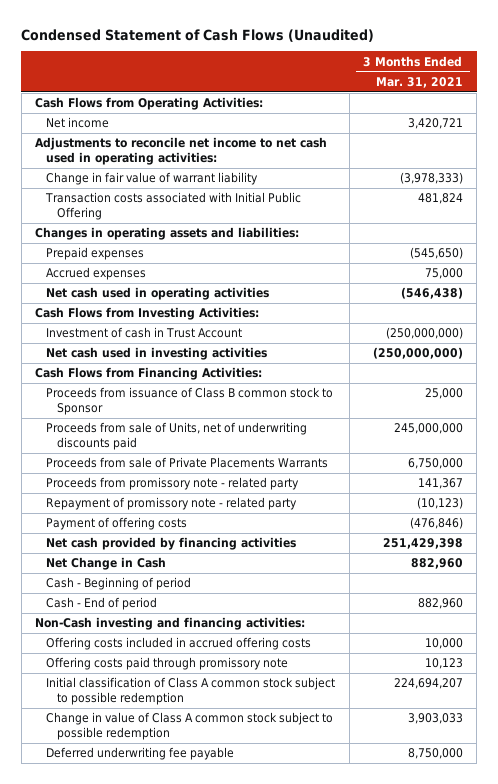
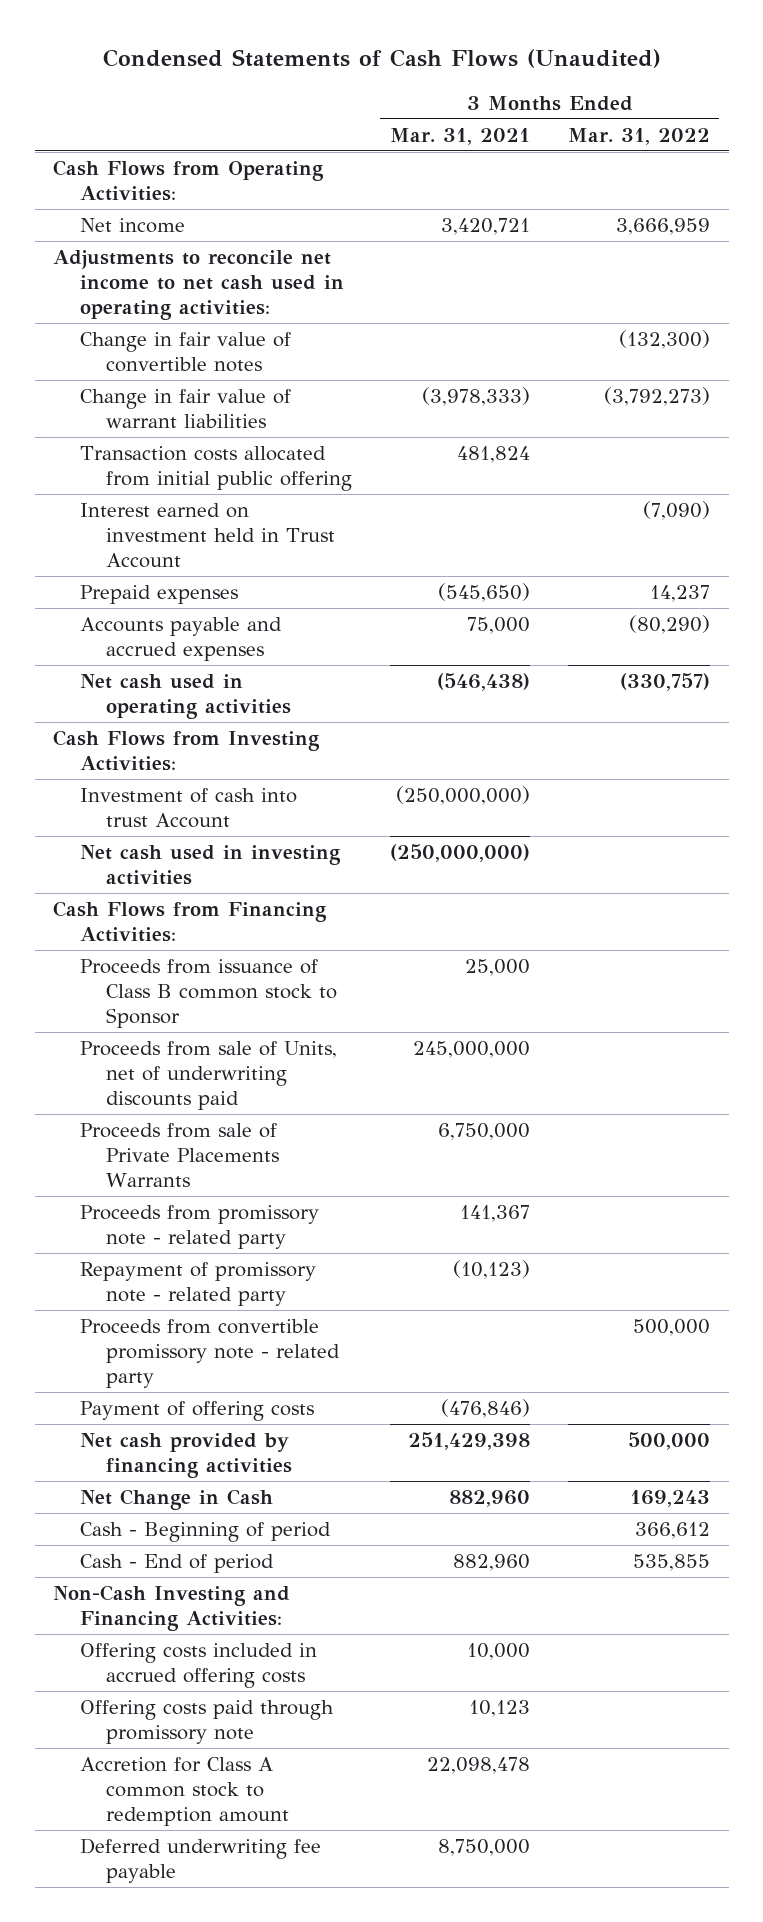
- Condensed Statement of Cash Flows (Unaudited)
+ Condensed Statements of Cash Flows (Unaudited)
- | 3 Months Ended Mar. 31, 2021
+ | 3 Months Ended Mar. 31, 2021 | 3 Months Ended Mar. 31, 2022
- Change in fair value of warrant liability | (3,978,333)
- Transaction costs associated with Initial Public Offering | 481,824
- Changes in operating assets and liabilities:
+ Change in fair value of convertible notes | | (132,300)
+ Change in fair value of warrant liabilities | (3,978,333) | (3,792,273)
+ Transaction costs allocated from initial public offering | 481,824 |
+ Interest earned on investment held in Trust Account | | (7,090)
- Accrued expenses | 75,000
+ Accounts payable and accrued expenses | 75,000 | (80,290)
- Investment of cash in Trust Account | (250,000,000)
+ Investment of cash into trust Account | (250,000,000) |
+ Proceeds from convertible promissory note - related party | | 500,000
- Non-Cash investing and financing activities:
+ Non-Cash Investing and Financing Activities:
- Initial classification of Class A common stock subject to possible redemption | 224,694,207
- Change in value of Class A common stock subject to possible redemption | 3,903,033
+ Accretion for Class A common stock to redemption amount | 22,098,478 |

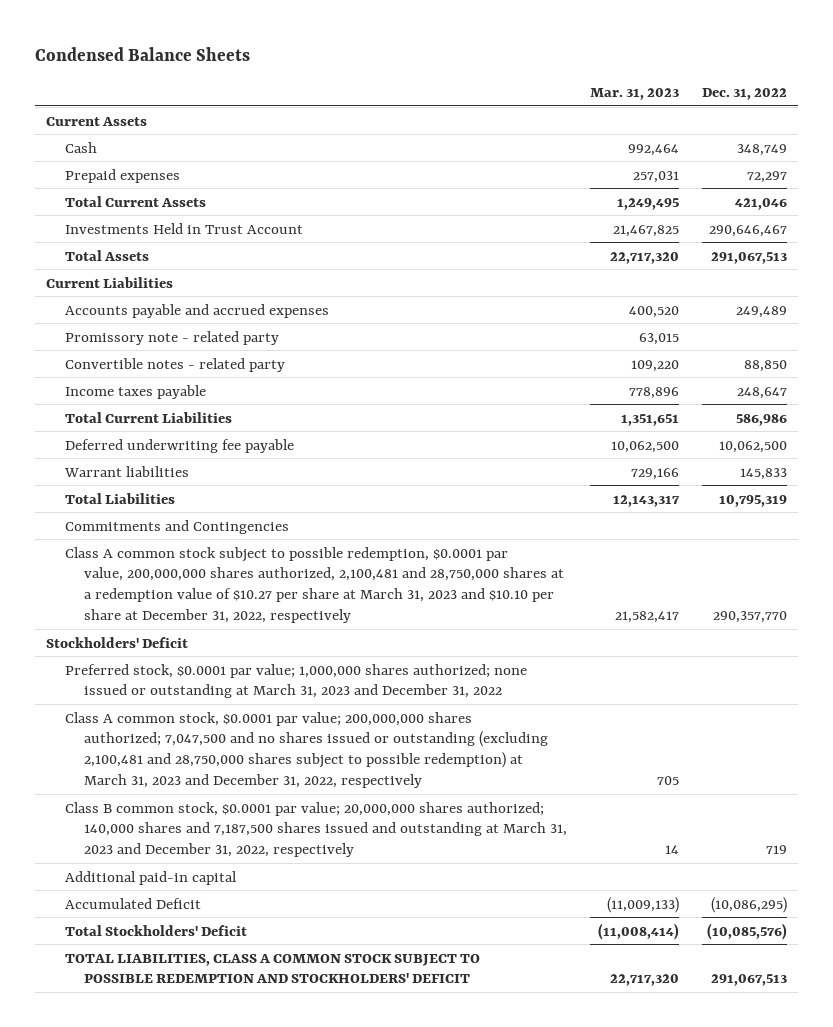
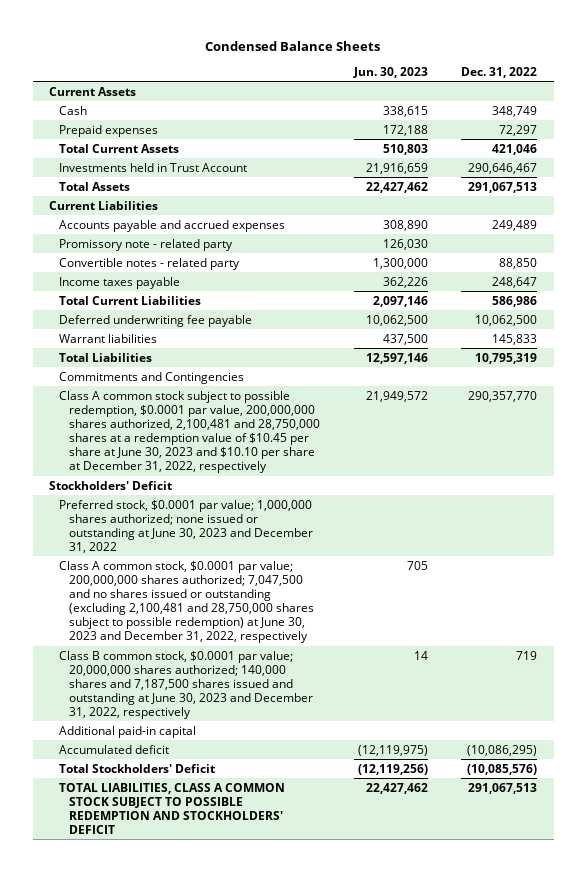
- | Mar. 31, 2023 | Dec. 31, 2022
+ | Jun. 30, 2023 | Dec. 31, 2022
- Investments Held in Trust Account | 21,467,825 | 290,646,467
+ Investments held in Trust Account | 21,916,659 | 290,646,467
- Class A common stock subject to possible redemption, $0.0001 par value, 200,000,000 shares authorized, 2,100,481 and 28,750,000 shares at a redemption value of $10.27 per share at March 31, 2023 and $10.10 per share at December 31, 2022, respectively | 21,582,417 | 290,357,770
+ Class A common stock subject to possible redemption, $0.0001 par value, 200,000,000 shares authorized, 2,100,481 and 28,750,000 shares at a redemption value of $10.45 per share at June 30, 2023 and $10.10 per share at December 31, 2022, respectively | 21,949,572 | 290,357,770
- Preferred stock, $0.0001 par value; 1,000,000 shares authorized; none issued or outstanding at March 31, 2023 and December 31, 2022
- Class A common stock, $0.0001 par value; 200,000,000 shares authorized; 7,047,500 and no shares issued or outstanding (excluding 2,100,481 and 28,750,000 shares subject to possible redemption) at March 31, 2023 and December 31, 2022, respectively | 705 |
- Class B common stock, $0.0001 par value; 20,000,000 shares authorized; 140,000 shares and 7,187,500 shares issued and outstanding at March 31, 2023 and December 31, 2022, respectively | 14 | 719
+ Preferred stock, $0.0001 par value; 1,000,000 shares authorized; none issued or outstanding at June 30, 2023 and December 31, 2022
+ Class A common stock, $0.0001 par value; 200,000,000 shares authorized; 7,047,500 and no shares issued or outstanding (excluding 2,100,481 and 28,750,000 shares subject to possible redemption) at June 30, 2023 and December 31, 2022, respectively | 705 |
+ Class B common stock, $0.0001 par value; 20,000,000 shares authorized; 140,000 shares and 7,187,500 shares issued and outstanding at June 30, 2023 and December 31, 2022, respectively | 14 | 719
- Accumulated Deficit | (11,009,133) | (10,086,295)
+ Accumulated deficit | (12,119,975) | (10,086,295)

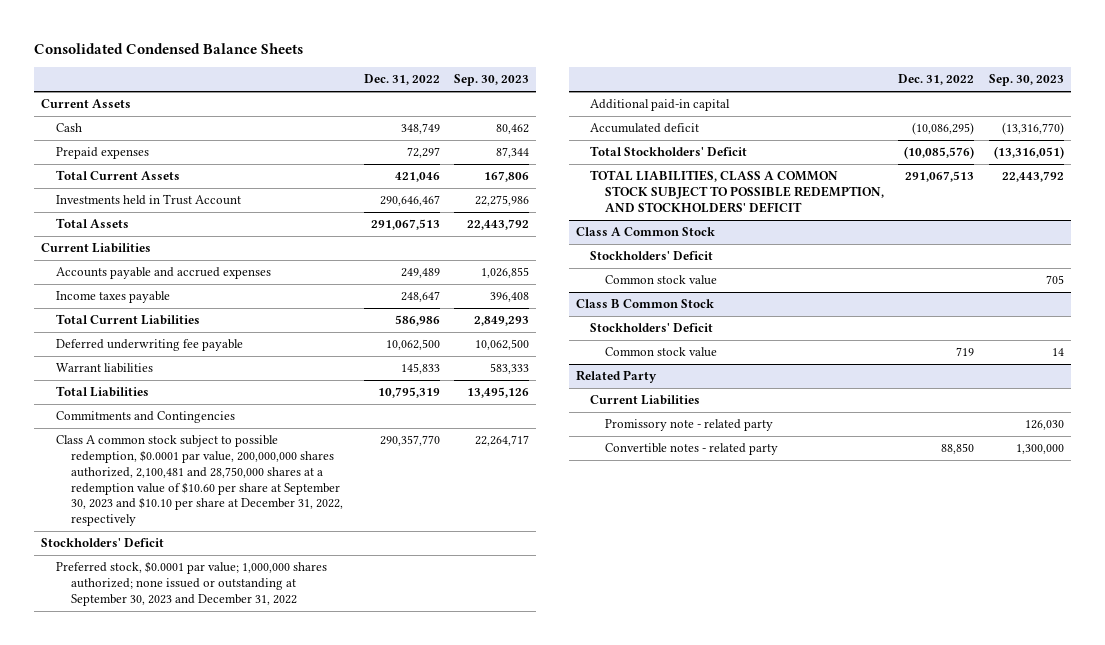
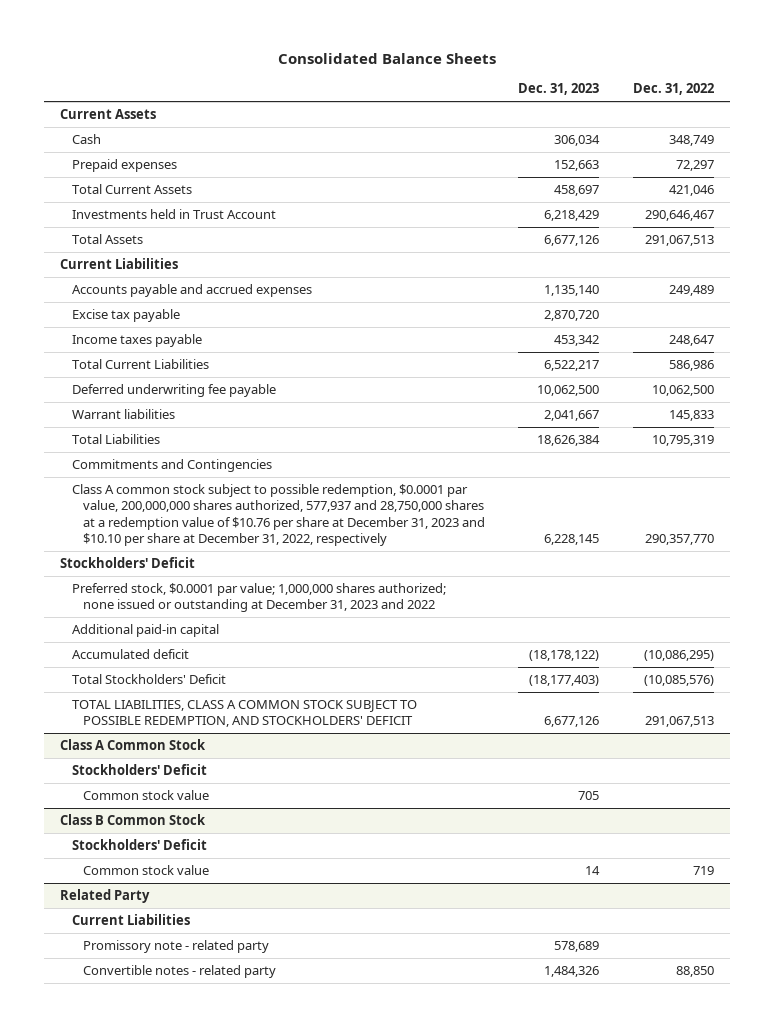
- Consolidated Condensed Balance Sheets
+ Consolidated Balance Sheets
- | Dec. 31, 2022 | Sep. 30, 2023
+ | Dec. 31, 2023 | Dec. 31, 2022
+ Excise tax payable | 2,870,720 |
- Class A common stock subject to possible redemption, $0.0001 par value, 200,000,000 shares authorized, 2,100,481 and 28,750,000 shares at a redemption value of $10.60 per share at September 30, 2023 and $10.10 per share at December 31, 2022, respectively | 290,357,770 | 22,264,717
+ Class A common stock subject to possible redemption, $0.0001 par value, 200,000,000 shares authorized, 577,937 and 28,750,000 shares at a redemption value of $10.76 per share at December 31, 2023 and $10.10 per share at December 31, 2022, respectively | 6,228,145 | 290,357,770
- Preferred stock, $0.0001 par value; 1,000,000 shares authorized; none issued or outstanding at September 30, 2023 and December 31, 2022
+ Preferred stock, $0.0001 par value; 1,000,000 shares authorized; none issued or outstanding at December 31, 2023 and 2022

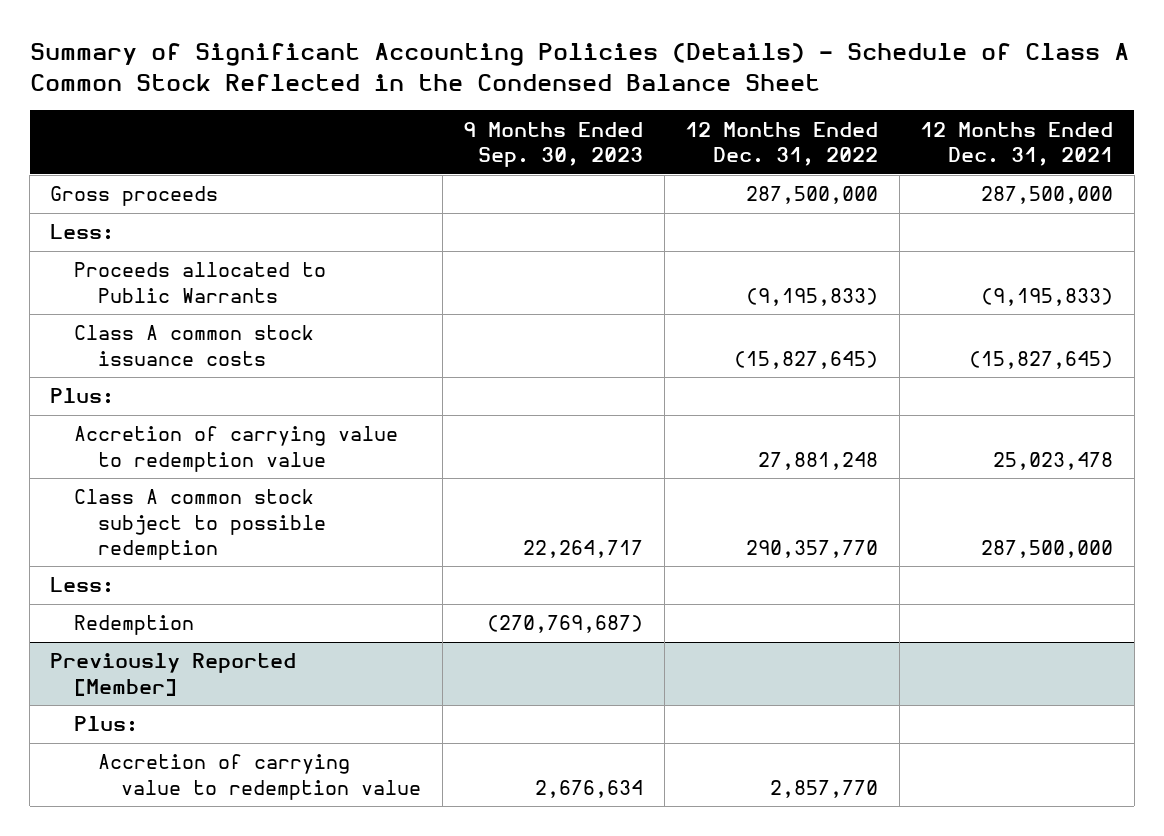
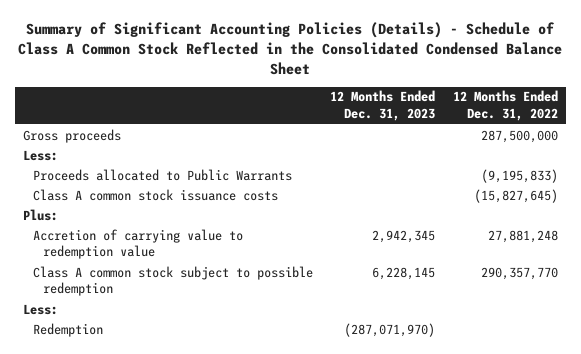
- Summary of Significant Accounting Policies (Details) - Schedule of Class A Common Stock Reflected in the Condensed Balance Sheet
+ Summary of Significant Accounting Policies (Details) - Schedule of Class A Common Stock Reflected in the Consolidated Condensed Balance Sheet
- | 9 Months Ended Sep. 30, 2023 | 12 Months Ended Dec. 31, 2022 | 12 Months Ended Dec. 31, 2021
+ | 12 Months Ended Dec. 31, 2023 | 12 Months Ended Dec. 31, 2022
- Previously Reported [Member]
- Plus:
- Accretion of carrying value to redemption value | 2,676,634 | 2,857,770 |

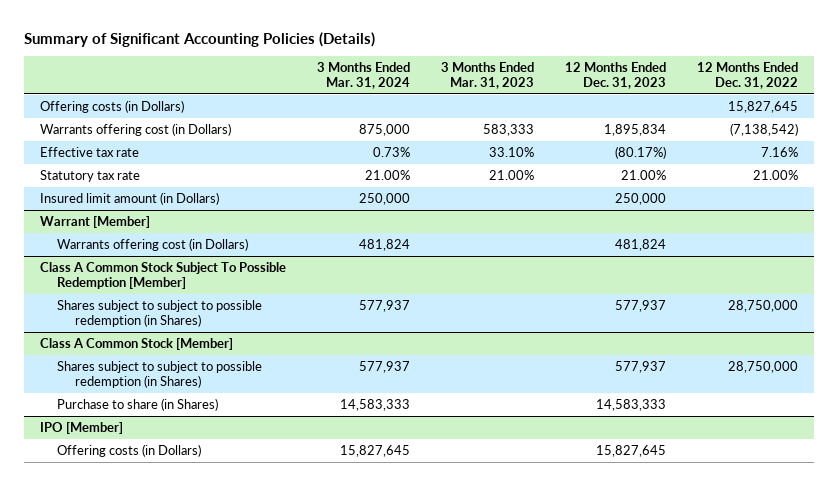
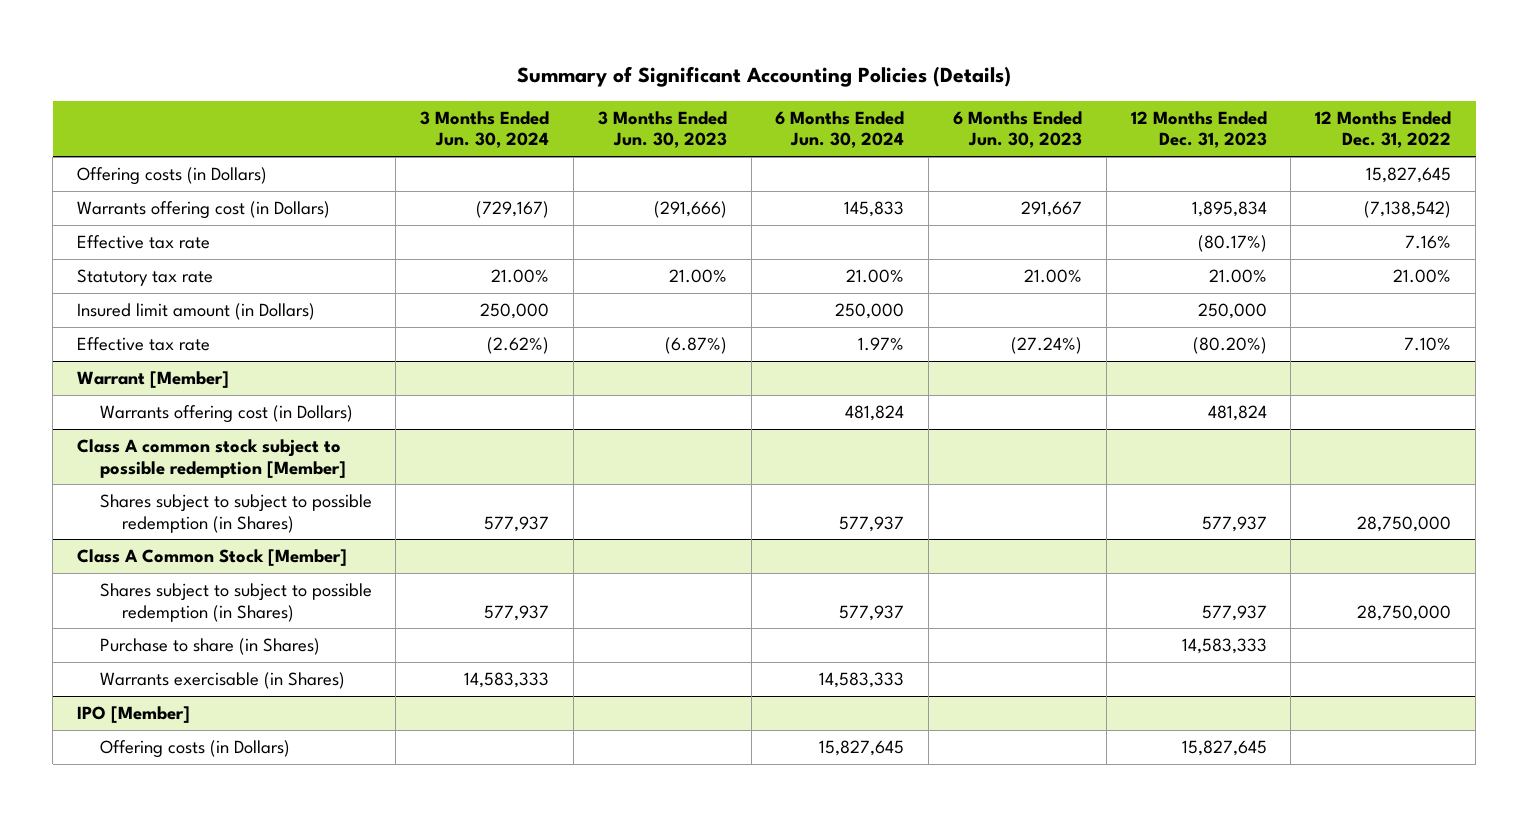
- | 3 Months Ended Mar. 31, 2024 | 3 Months Ended Mar. 31, 2023 | 12 Months Ended Dec. 31, 2023 | 12 Months Ended Dec. 31, 2022
+ | 3 Months Ended Jun. 30, 2024 | 3 Months Ended Jun. 30, 2023 | 6 Months Ended Jun. 30, 2024 | 6 Months Ended Jun. 30, 2023 | 12 Months Ended Dec. 31, 2023 | 12 Months Ended Dec. 31, 2022
+ Effective tax rate | (2.62%) | (6.87%) | 1.97% | (27.24%) | (80.20%) | 7.10%
- Class A Common Stock Subject To Possible Redemption [Member]
+ Class A common stock subject to possible redemption [Member]
@ Class A Common Stock [Member]
+ Warrants exercisable (in Shares) | 14,583,333 | | 14,583,333 | | |

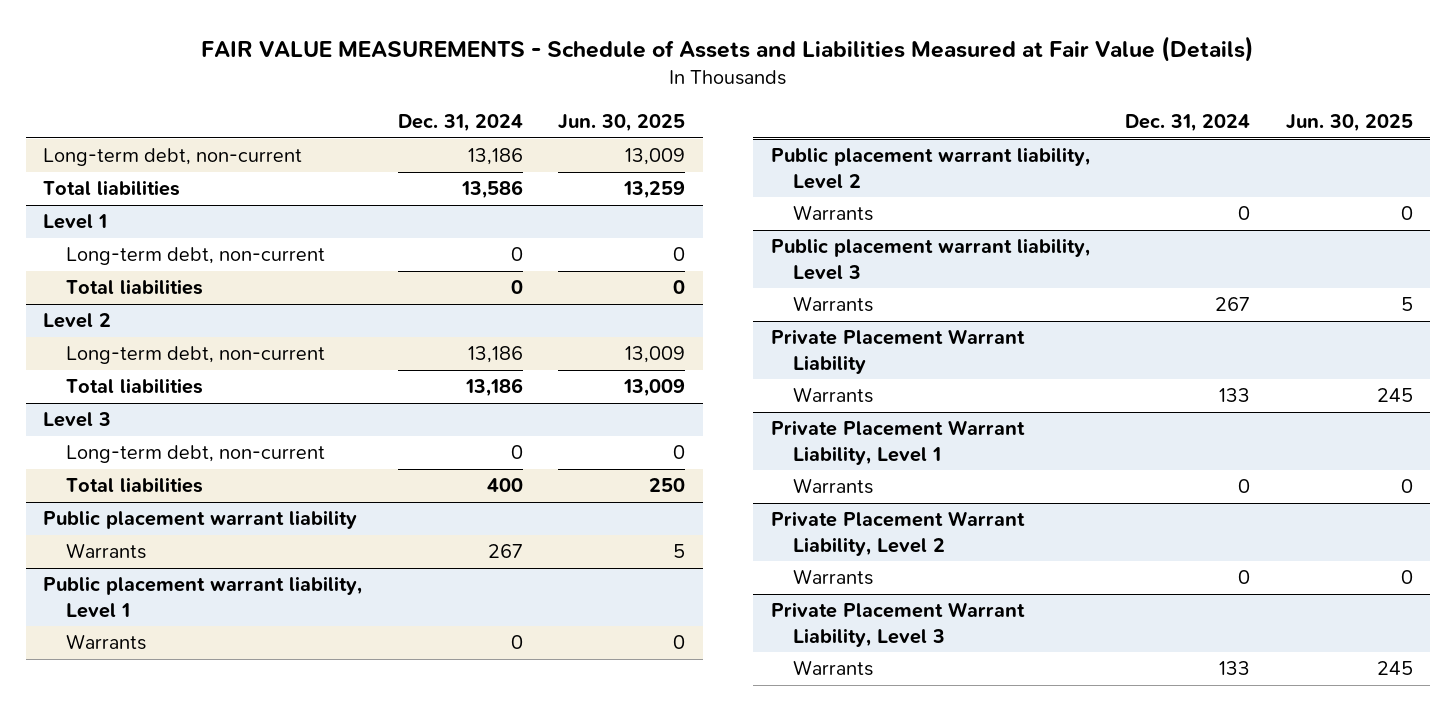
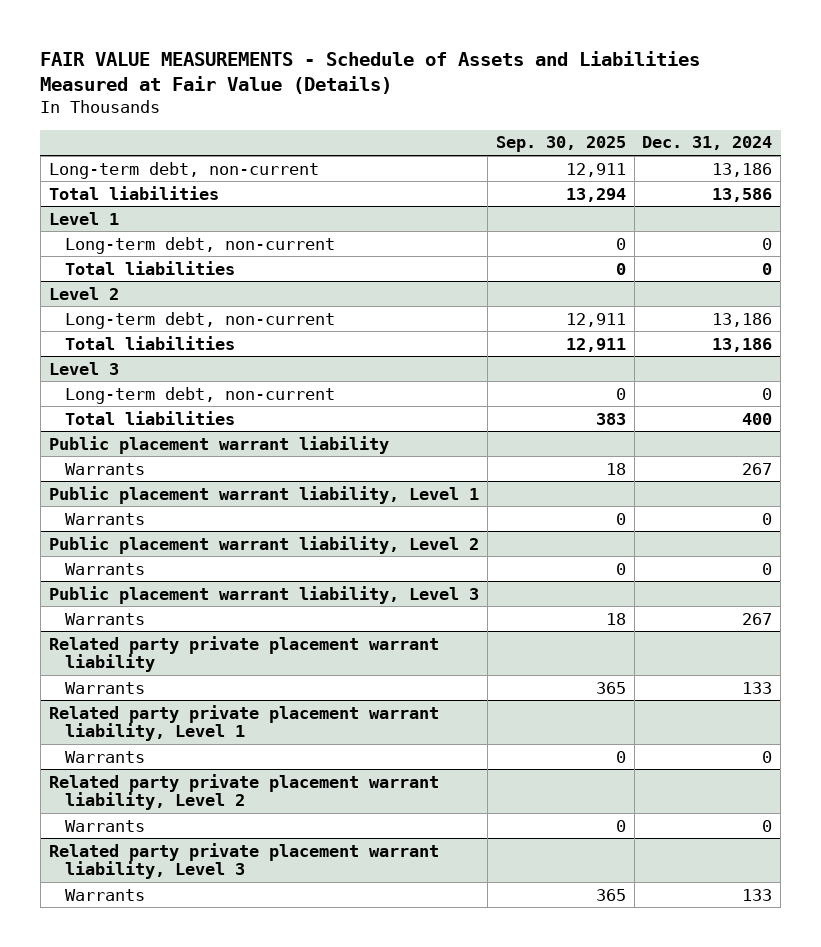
- | Dec. 31, 2024 | Jun. 30, 2025
+ | Sep. 30, 2025 | Dec. 31, 2024
- Private Placement Warrant Liability
+ Related party private placement warrant liability
- Private Placement Warrant Liability, Level 1
+ Related party private placement warrant liability, Level 1
- Private Placement Warrant Liability, Level 2
+ Related party private placement warrant liability, Level 2
- Private Placement Warrant Liability, Level 3
+ Related party private placement warrant liability, Level 3

